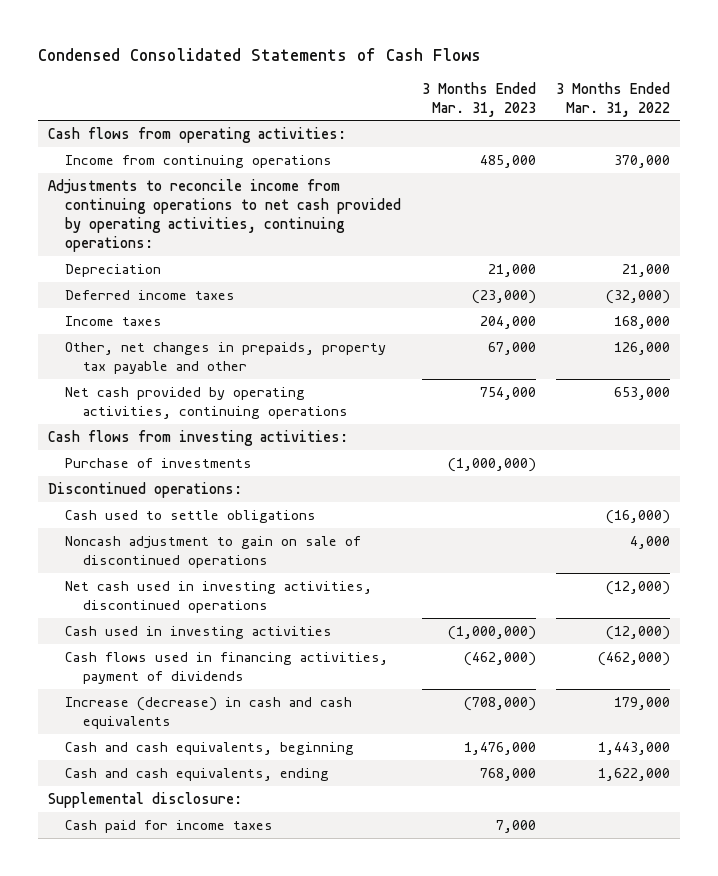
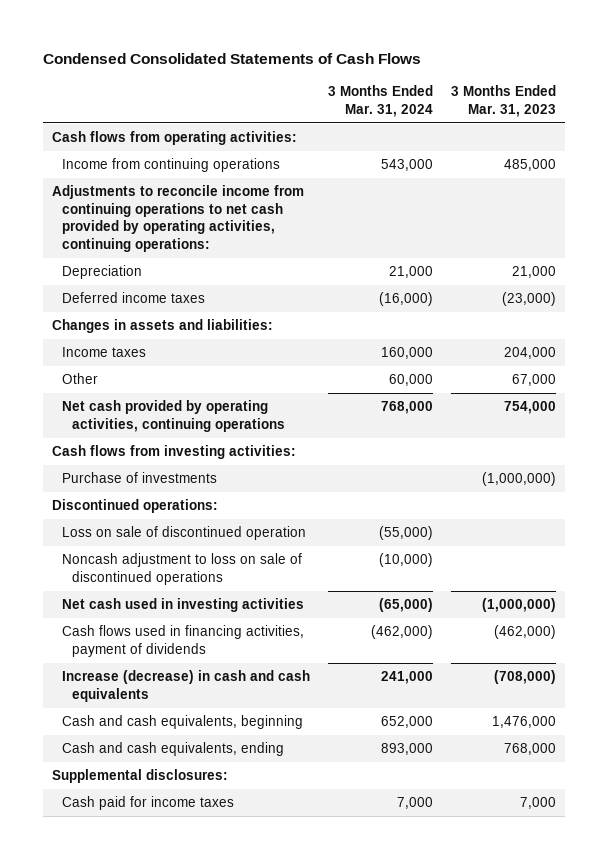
- | 3 Months Ended Mar. 31, 2023 | 3 Months Ended Mar. 31, 2022
+ | 3 Months Ended Mar. 31, 2024 | 3 Months Ended Mar. 31, 2023
+ Changes in assets and liabilities:
- Other, net changes in prepaids, property tax payable and other | 67,000 | 126,000
+ Other | 60,000 | 67,000
- Cash used to settle obligations | | (16,000)
- Noncash adjustment to gain on sale of discontinued operations | | 4,000
- Net cash used in investing activities, discontinued operations | | (12,000)
- Cash used in investing activities | (1,000,000) | (12,000)
+ Loss on sale of discontinued operation | (55,000) |
+ Noncash adjustment to loss on sale of discontinued operations | (10,000) |
+ Net cash used in investing activities | (65,000) | (1,000,000)
- Supplemental disclosure:
+ Supplemental disclosures:

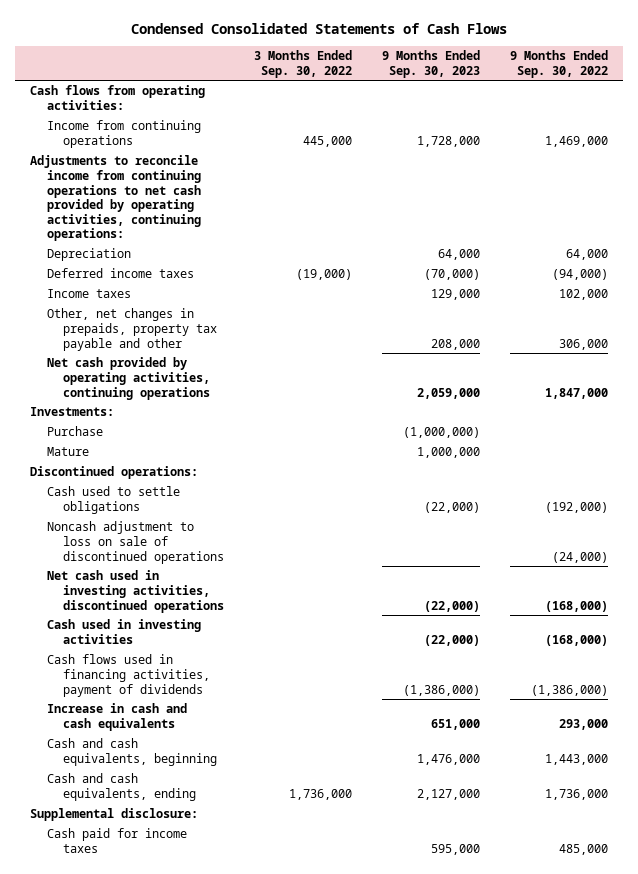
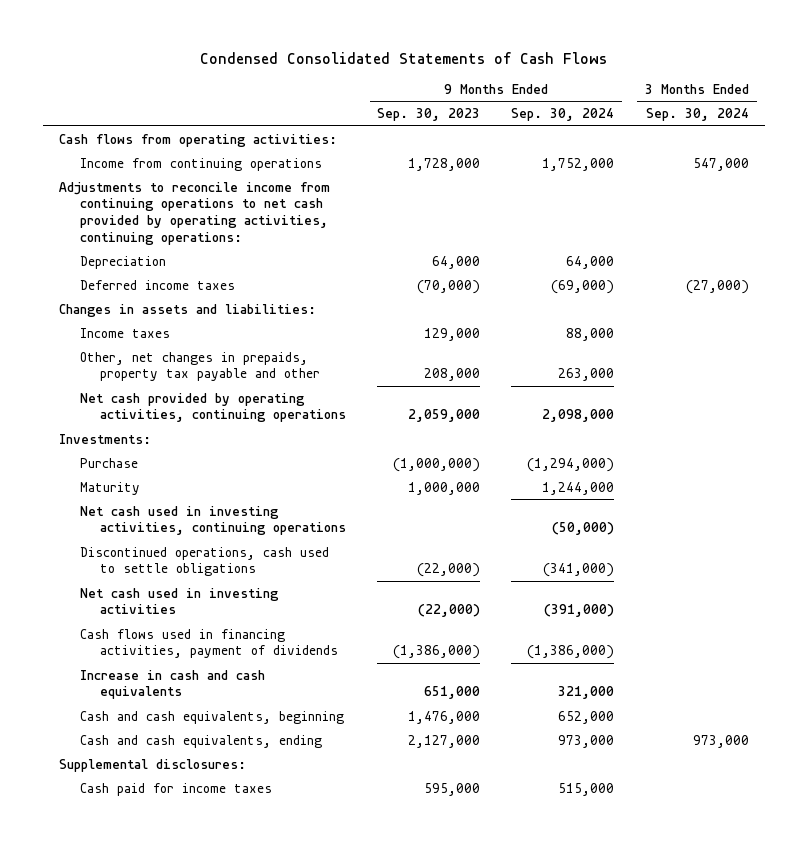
- | 3 Months Ended Sep. 30, 2022 | 9 Months Ended Sep. 30, 2023 | 9 Months Ended Sep. 30, 2022
+ | 9 Months Ended Sep. 30, 2023 | 9 Months Ended Sep. 30, 2024 | 3 Months Ended Sep. 30, 2024
+ Changes in assets and liabilities:
- Mature | | 1,000,000 |
- Discontinued operations:
- Cash used to settle obligations | | (22,000) | (192,000)
- Noncash adjustment to loss on sale of discontinued operations | | | (24,000)
- Net cash used in investing activities, discontinued operations | | (22,000) | (168,000)
- Cash used in investing activities | | (22,000) | (168,000)
+ Maturity | 1,000,000 | 1,244,000 |
+ Net cash used in investing activities, continuing operations | | (50,000) |
+ Discontinued operations, cash used to settle obligations | (22,000) | (341,000) |
+ Net cash used in investing activities | (22,000) | (391,000) |
- Supplemental disclosure:
+ Supplemental disclosures:

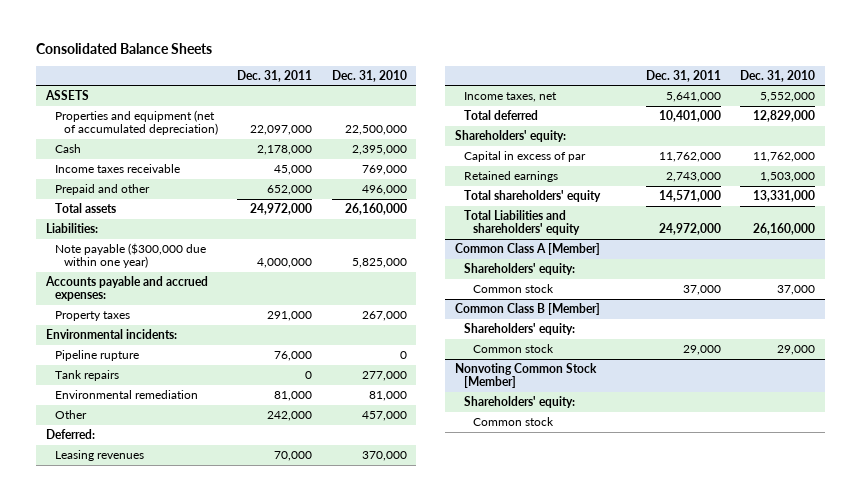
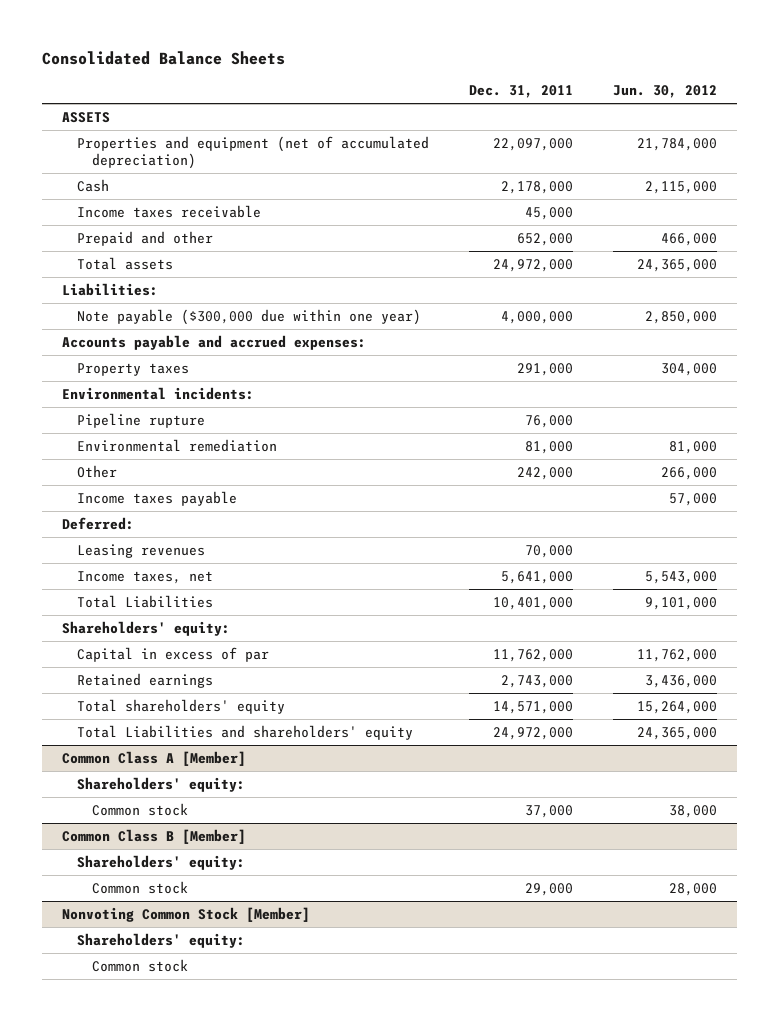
- | Dec. 31, 2011 | Dec. 31, 2010
+ | Dec. 31, 2011 | Jun. 30, 2012
- Tank repairs | 0 | 277,000
+ Income taxes payable | | 57,000
- Total deferred | 10,401,000 | 12,829,000
+ Total Liabilities | 10,401,000 | 9,101,000

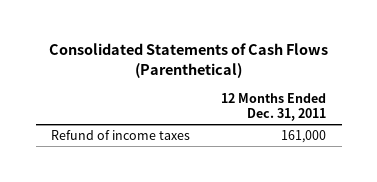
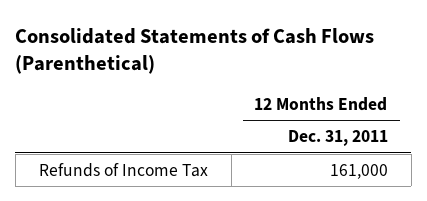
- Refund of income taxes | 161,000
+ Refunds of Income Tax | 161,000

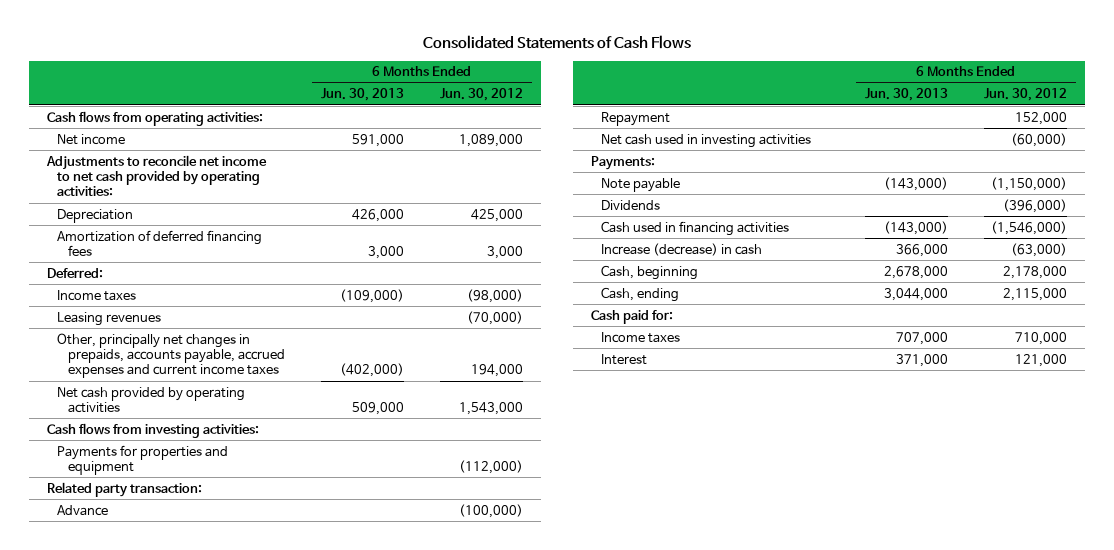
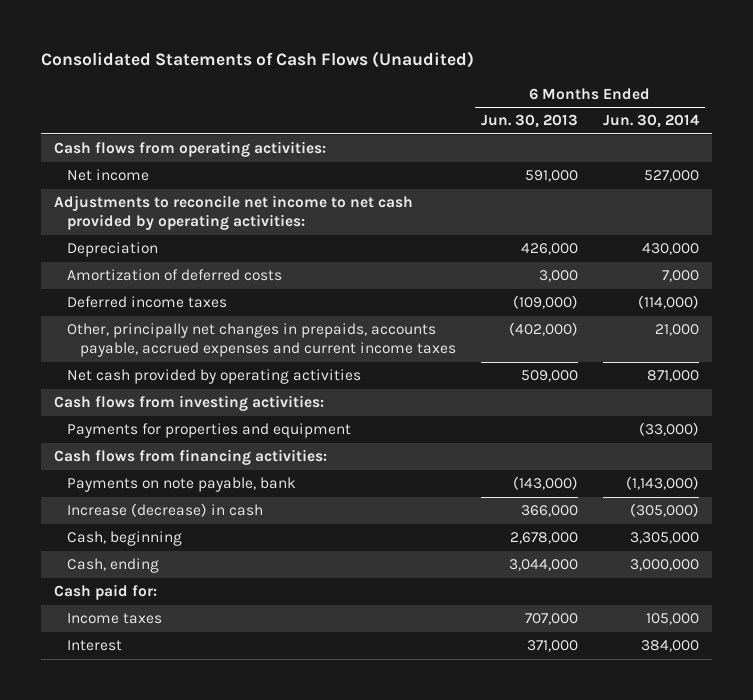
- Consolidated Statements of Cash Flows
+ Consolidated Statements of Cash Flows (Unaudited)
- | 6 Months Ended Jun. 30, 2013 | 6 Months Ended Jun. 30, 2012
+ | 6 Months Ended Jun. 30, 2013 | 6 Months Ended Jun. 30, 2014
- Amortization of deferred financing fees | 3,000 | 3,000
- Deferred:
- Income taxes | (109,000) | (98,000)
- Leasing revenues | | (70,000)
+ Amortization of deferred costs | 3,000 | 7,000
+ Deferred income taxes | (109,000) | (114,000)
- Related party transaction:
- Advance | | (100,000)
- Repayment | | 152,000
- Net cash used in investing activities | | (60,000)
- Payments:
- Note payable | (143,000) | (1,150,000)
- Dividends | | (396,000)
- Cash used in financing activities | (143,000) | (1,546,000)
+ Cash flows from financing activities:
+ Payments on note payable, bank | (143,000) | (1,143,000)

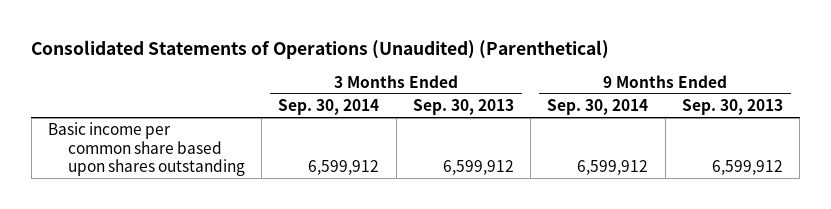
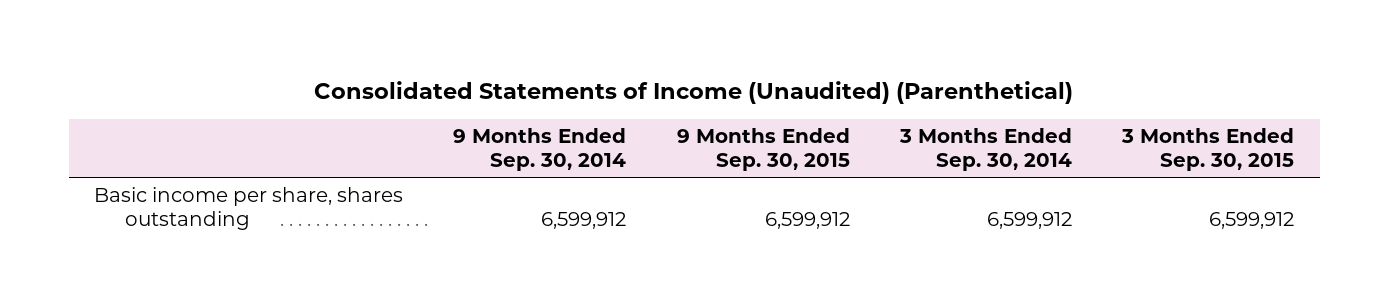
- Consolidated Statements of Operations (Unaudited) (Parenthetical)
+ Consolidated Statements of Income (Unaudited) (Parenthetical)
- | 3 Months Ended Sep. 30, 2014 | 3 Months Ended Sep. 30, 2013 | 9 Months Ended Sep. 30, 2014 | 9 Months Ended Sep. 30, 2013
+ | 9 Months Ended Sep. 30, 2014 | 9 Months Ended Sep. 30, 2015 | 3 Months Ended Sep. 30, 2014 | 3 Months Ended Sep. 30, 2015
- Basic income per common share based upon shares outstanding | 6,599,912 | 6,599,912 | 6,599,912 | 6,599,912
+ Basic income per share, shares outstanding | 6,599,912 | 6,599,912 | 6,599,912 | 6,599,912

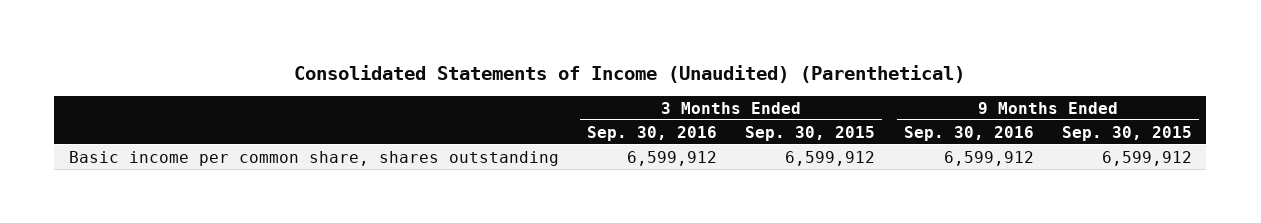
- | 9 Months Ended Sep. 30, 2014 | 9 Months Ended Sep. 30, 2015 | 3 Months Ended Sep. 30, 2014 | 3 Months Ended Sep. 30, 2015
+ | 3 Months Ended Sep. 30, 2016 | 3 Months Ended Sep. 30, 2015 | 9 Months Ended Sep. 30, 2016 | 9 Months Ended Sep. 30, 2015
- Basic income per share, shares outstanding | 6,599,912 | 6,599,912 | 6,599,912 | 6,599,912
+ Basic income per common share, shares outstanding | 6,599,912 | 6,599,912 | 6,599,912 | 6,599,912

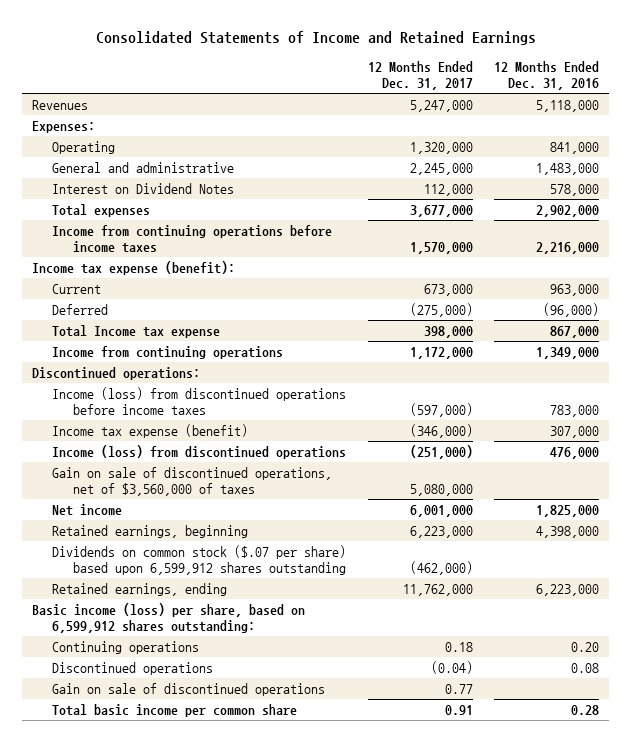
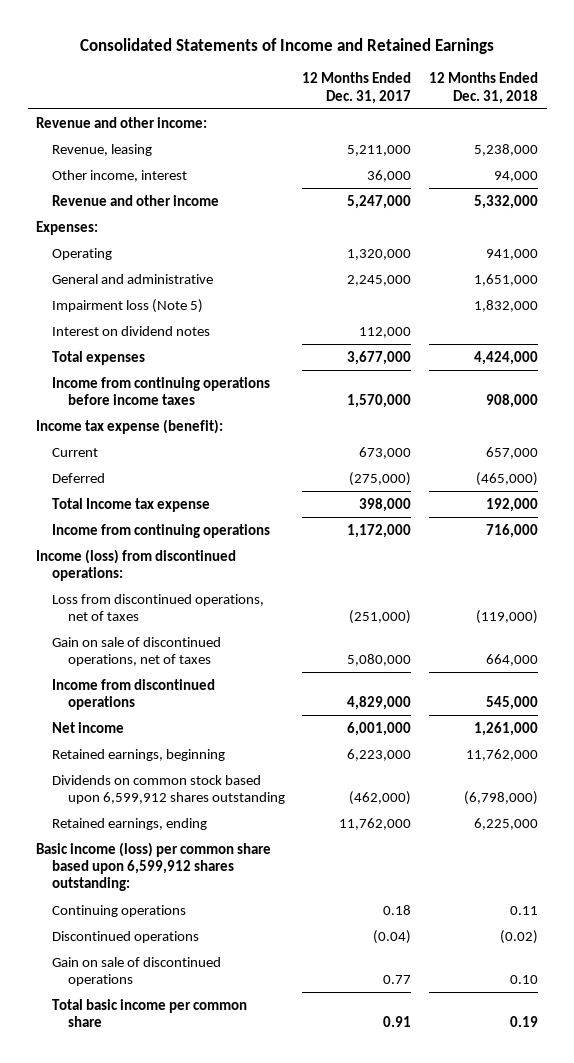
- | 12 Months Ended Dec. 31, 2017 | 12 Months Ended Dec. 31, 2016
+ | 12 Months Ended Dec. 31, 2017 | 12 Months Ended Dec. 31, 2018
- Revenues | 5,247,000 | 5,118,000
+ Revenue and other income:
+ Revenue, leasing | 5,211,000 | 5,238,000
+ Other income, interest | 36,000 | 94,000
+ Revenue and other income | 5,247,000 | 5,332,000
- Interest on Dividend Notes | 112,000 | 578,000
+ Impairment loss (Note 5) | | 1,832,000
+ Interest on dividend notes | 112,000 |
- Discontinued operations:
- Income (loss) from discontinued operations before income taxes | (597,000) | 783,000
- Income tax expense (benefit) | (346,000) | 307,000
- Income (loss) from discontinued operations | (251,000) | 476,000
- Gain on sale of discontinued operations, net of $3,560,000 of taxes | 5,080,000 |
+ Income (loss) from discontinued operations:
+ Loss from discontinued operations, net of taxes | (251,000) | (119,000)
+ Gain on sale of discontinued operations, net of taxes | 5,080,000 | 664,000
+ Income from discontinued operations | 4,829,000 | 545,000
- Dividends on common stock ($.07 per share) based upon 6,599,912 shares outstanding | (462,000) |
+ Dividends on common stock based upon 6,599,912 shares outstanding | (462,000) | (6,798,000)
- Basic income (loss) per share, based on 6,599,912 shares outstanding:
+ Basic income (loss) per common share based upon 6,599,912 shares outstanding:

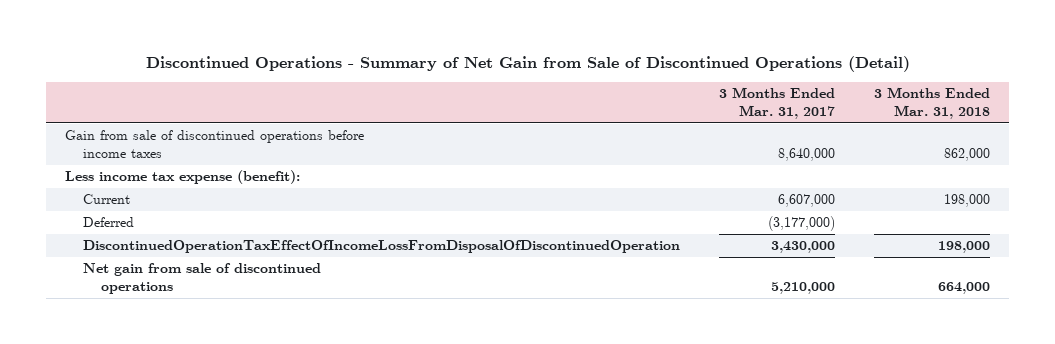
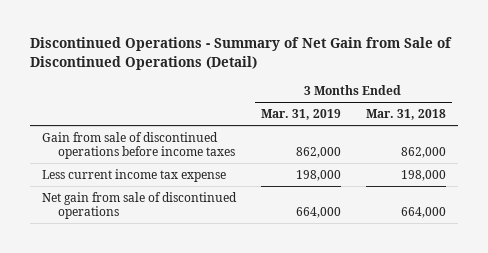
- | 3 Months Ended Mar. 31, 2017 | 3 Months Ended Mar. 31, 2018
+ | 3 Months Ended Mar. 31, 2019 | 3 Months Ended Mar. 31, 2018
- Less income tax expense (benefit):
- Current | 6,607,000 | 198,000
- Deferred | (3,177,000) |
- DiscontinuedOperationTaxEffectOfIncomeLossFromDisposalOfDiscontinuedOperation | 3,430,000 | 198,000
+ Less current income tax expense | 198,000 | 198,000

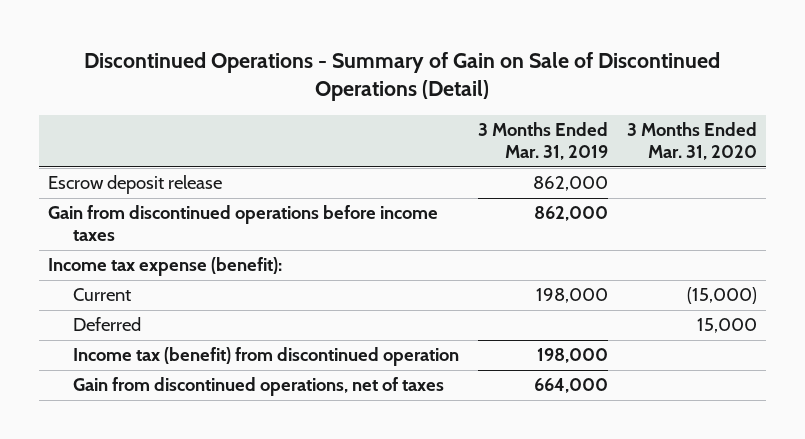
- Discontinued Operations - Summary of Net Gain from Sale of Discontinued Operations (Detail)
+ Discontinued Operations - Summary of Gain on Sale of Discontinued Operations (Detail)
- | 3 Months Ended Mar. 31, 2019 | 3 Months Ended Mar. 31, 2018
+ | 3 Months Ended Mar. 31, 2019 | 3 Months Ended Mar. 31, 2020
- Gain from sale of discontinued operations before income taxes | 862,000 | 862,000
- Less current income tax expense | 198,000 | 198,000
- Net gain from sale of discontinued operations | 664,000 | 664,000
+ Escrow deposit release | 862,000 |
+ Gain from discontinued operations before income taxes | 862,000 |
+ Income tax expense (benefit):
+ Current | 198,000 | (15,000)
+ Deferred | | 15,000
+ Income tax (benefit) from discontinued operation | 198,000 |
+ Gain from discontinued operations, net of taxes | 664,000 |

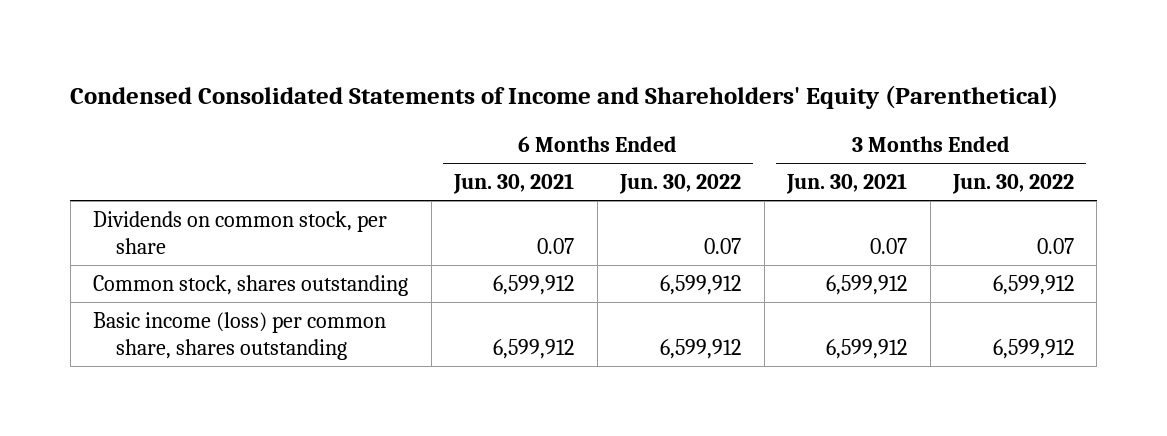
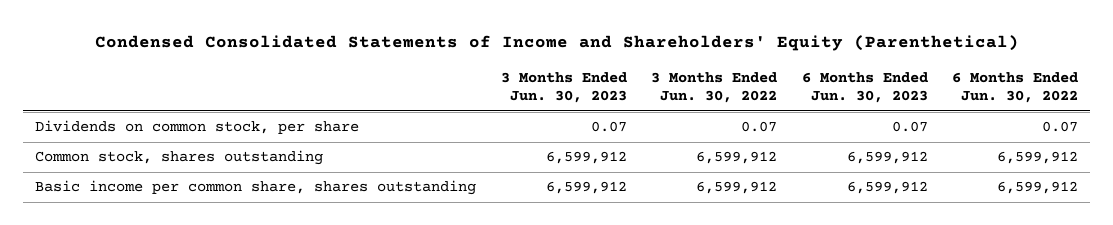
- | 6 Months Ended Jun. 30, 2021 | 6 Months Ended Jun. 30, 2022 | 3 Months Ended Jun. 30, 2021 | 3 Months Ended Jun. 30, 2022
+ | 3 Months Ended Jun. 30, 2023 | 3 Months Ended Jun. 30, 2022 | 6 Months Ended Jun. 30, 2023 | 6 Months Ended Jun. 30, 2022
- Basic income (loss) per common share, shares outstanding | 6,599,912 | 6,599,912 | 6,599,912 | 6,599,912
+ Basic income per common share, shares outstanding | 6,599,912 | 6,599,912 | 6,599,912 | 6,599,912

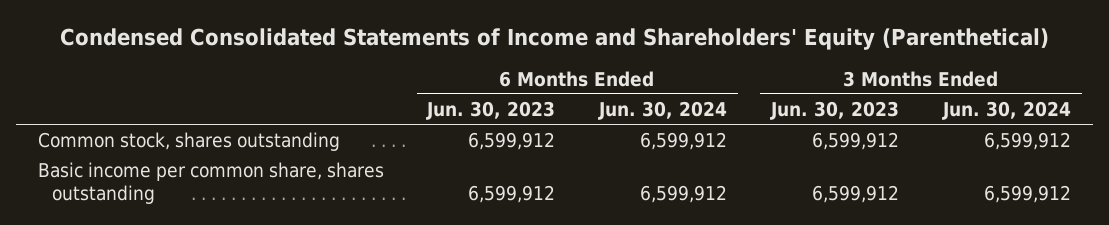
- | 3 Months Ended Jun. 30, 2023 | 3 Months Ended Jun. 30, 2022 | 6 Months Ended Jun. 30, 2023 | 6 Months Ended Jun. 30, 2022
+ | 6 Months Ended Jun. 30, 2023 | 6 Months Ended Jun. 30, 2024 | 3 Months Ended Jun. 30, 2023 | 3 Months Ended Jun. 30, 2024
- Dividends on common stock, per share | 0.07 | 0.07 | 0.07 | 0.07

